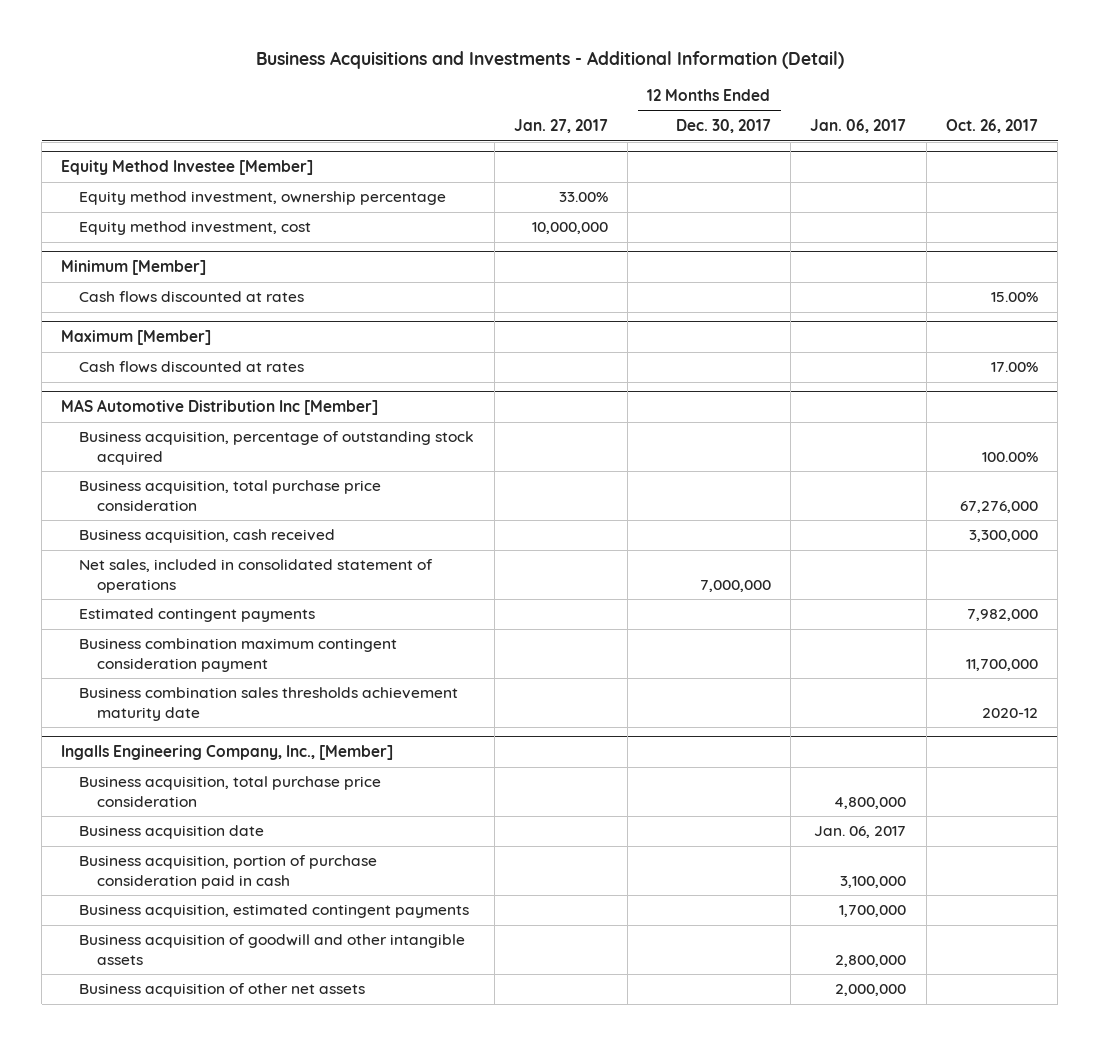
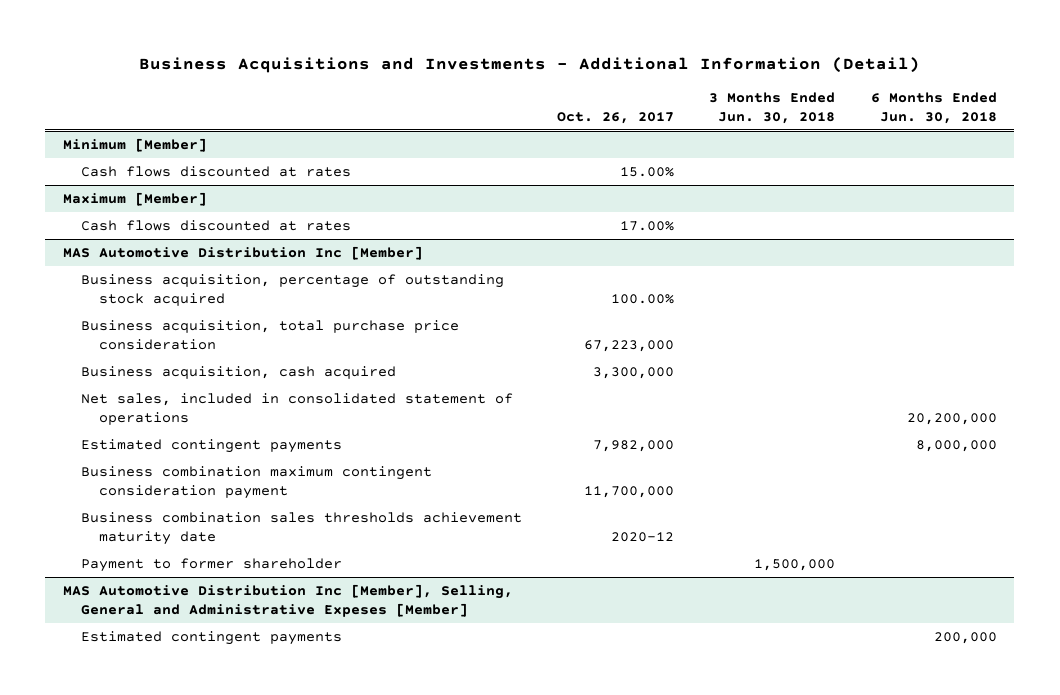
- | Jan. 27, 2017 | 12 Months Ended Dec. 30, 2017 | Jan. 06, 2017 | Oct. 26, 2017
+ | Oct. 26, 2017 | 3 Months Ended Jun. 30, 2018 | 6 Months Ended Jun. 30, 2018
- Equity Method Investee [Member]
- Equity method investment, ownership percentage | 33.00% | | |
- Equity method investment, cost | 10,000,000 | | |
@ MAS Automotive Distribution Inc [Member]
- Business acquisition, total purchase price consideration | | | | 67,276,000
- Business acquisition, cash received | | | | 3,300,000
+ Business acquisition, total purchase price consideration | 67,223,000 | |
+ Business acquisition, cash acquired | 3,300,000 | |
- Ingalls Engineering Company, Inc., [Member]
- Business acquisition, total purchase price consideration | | | 4,800,000 |
- Business acquisition date | | | Jan. 06, 2017 |
- Business acquisition, portion of purchase consideration paid in cash | | | 3,100,000 |
- Business acquisition, estimated contingent payments | | | 1,700,000 |
- Business acquisition of goodwill and other intangible assets | | | 2,800,000 |
- Business acquisition of other net assets | | | 2,000,000 |
@ MAS Automotive Distribution Inc [Member]
+ Payment to former shareholder | | 1,500,000 |
+ MAS Automotive Distribution Inc [Member], Selling, General and Administrative Expeses [Member]
+ Estimated contingent payments | | | 200,000

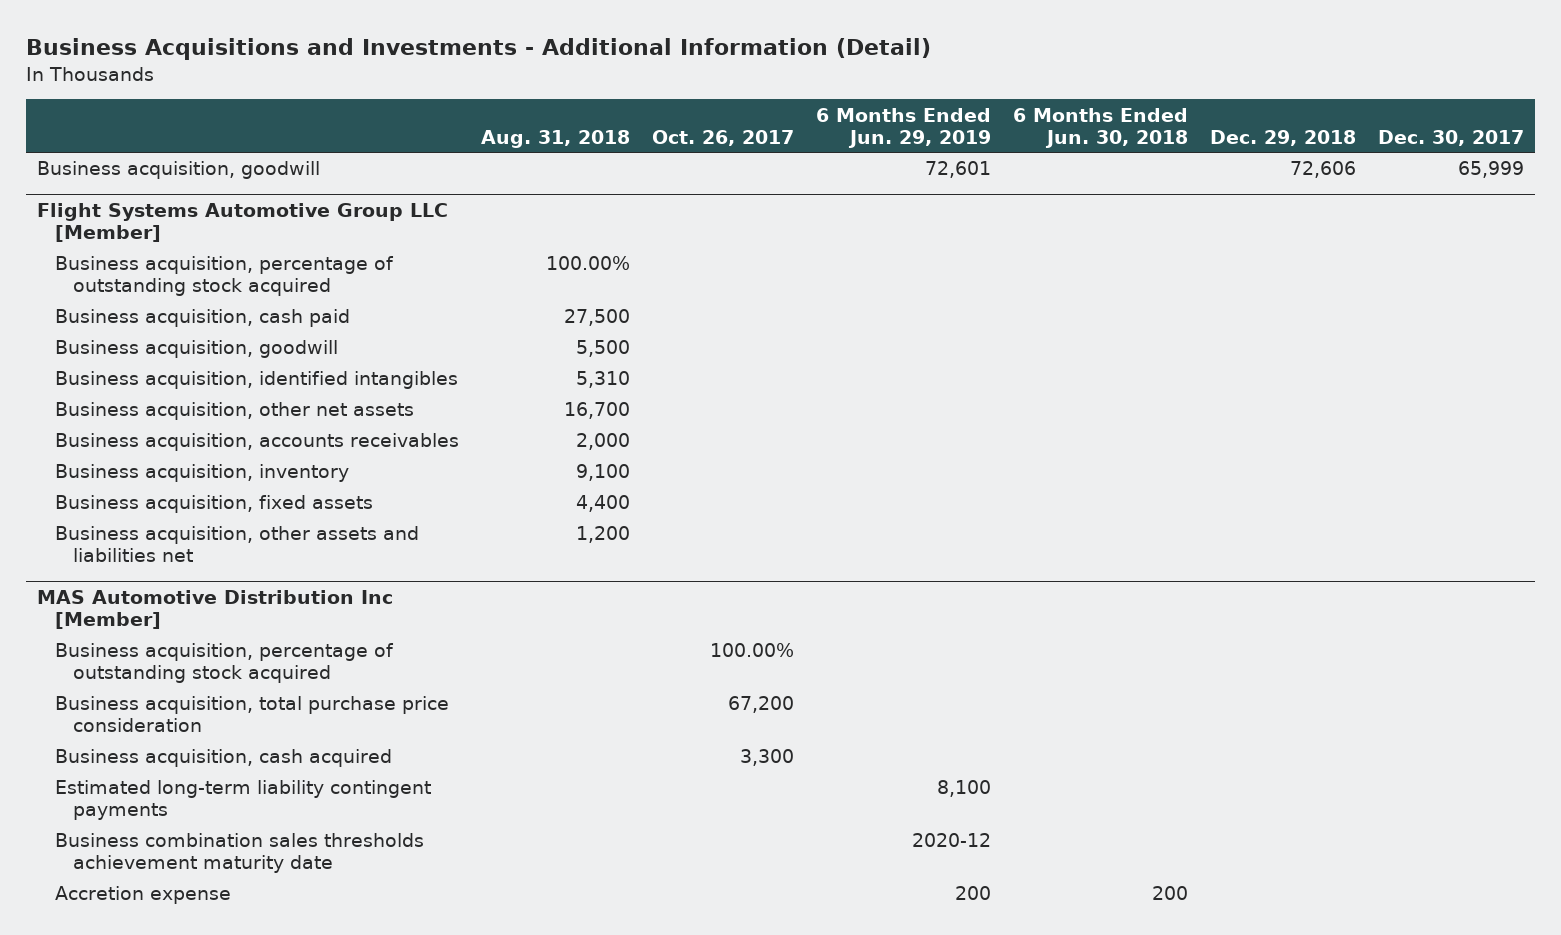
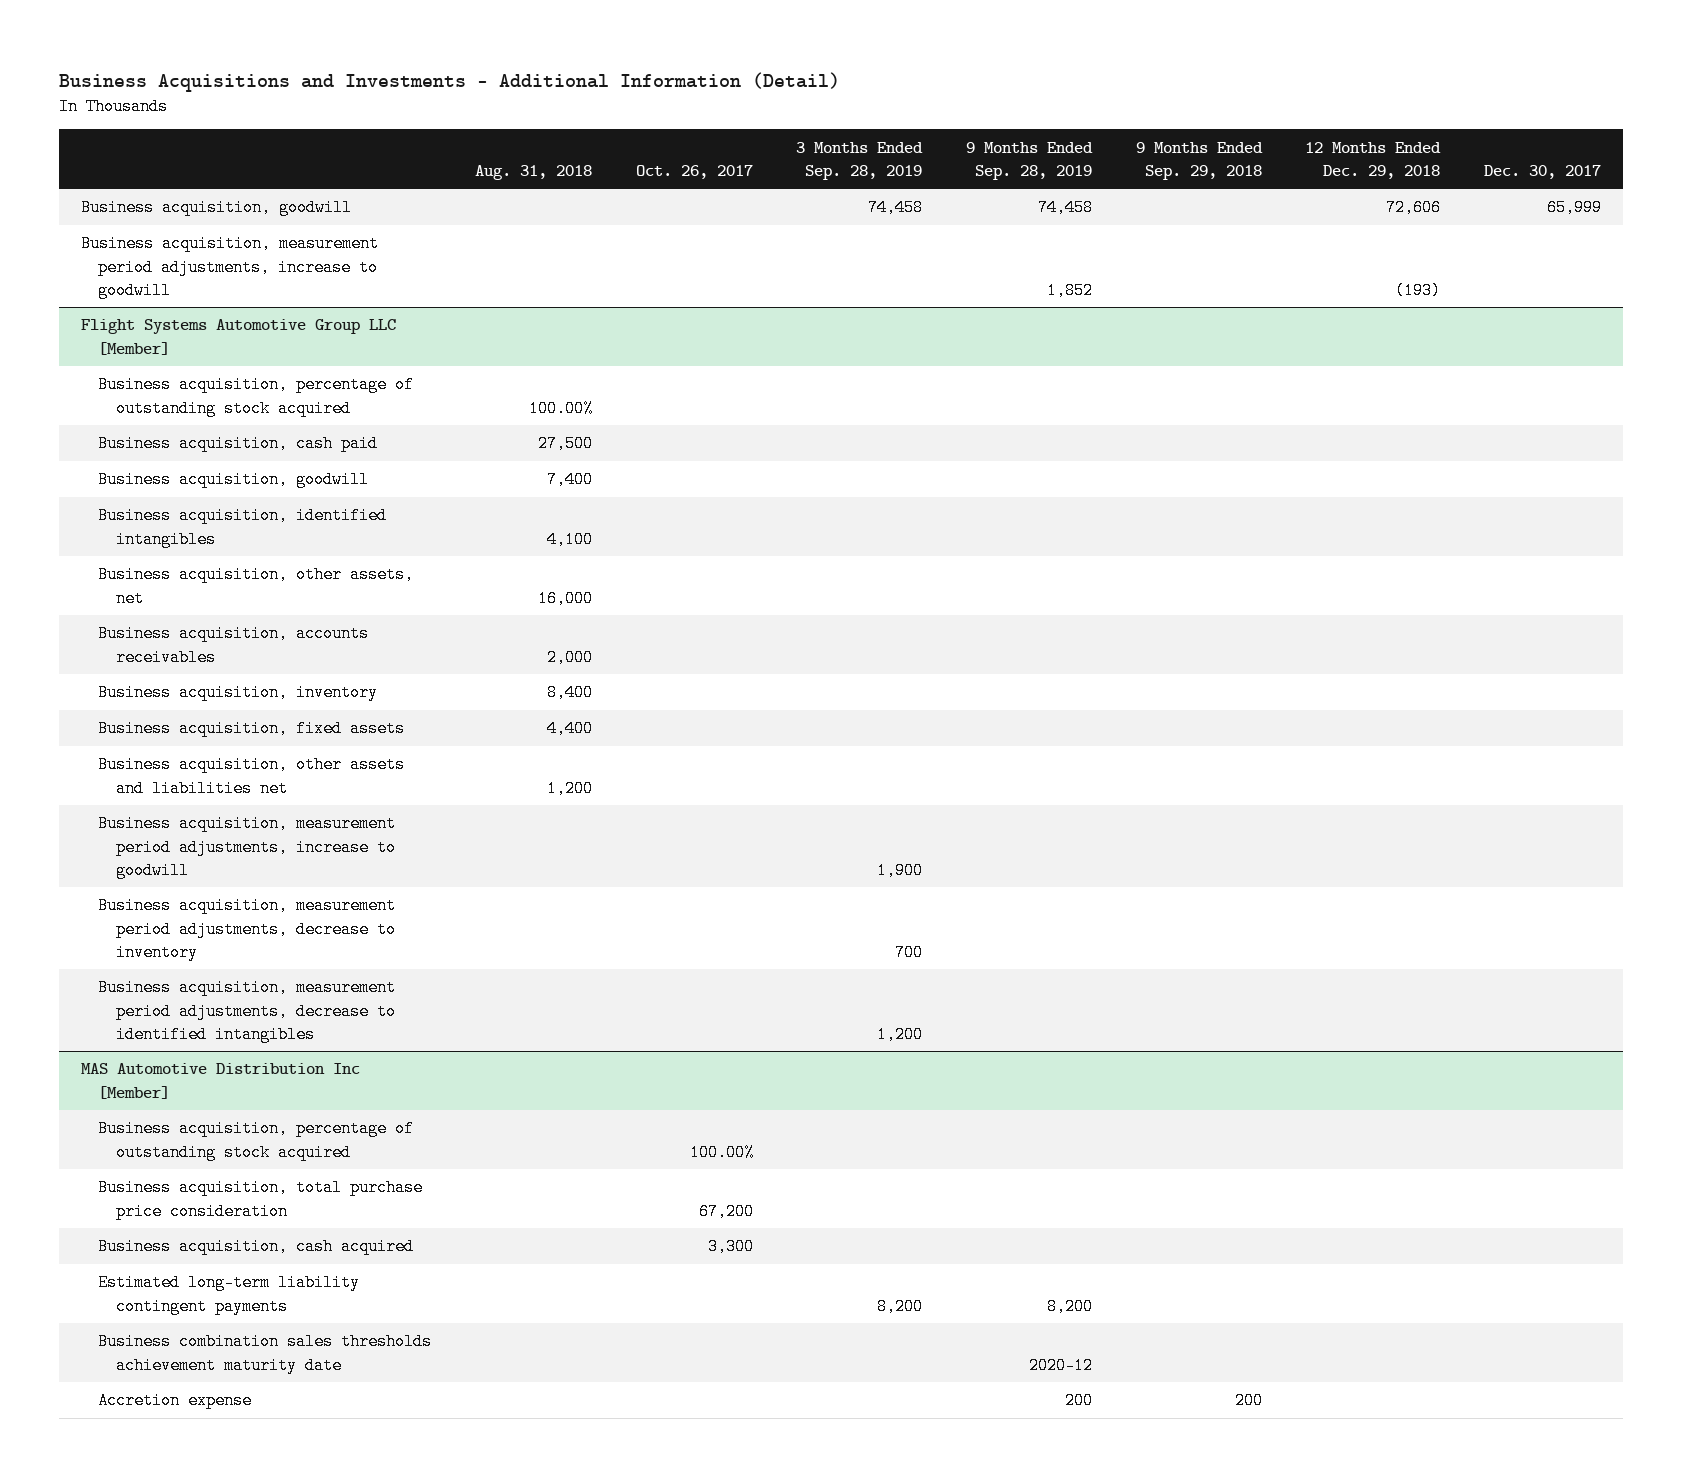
- | Aug. 31, 2018 | Oct. 26, 2017 | 6 Months Ended Jun. 29, 2019 | 6 Months Ended Jun. 30, 2018 | Dec. 29, 2018 | Dec. 30, 2017
+ | Aug. 31, 2018 | Oct. 26, 2017 | 3 Months Ended Sep. 28, 2019 | 9 Months Ended Sep. 28, 2019 | 9 Months Ended Sep. 29, 2018 | 12 Months Ended Dec. 29, 2018 | Dec. 30, 2017
+ Business acquisition, measurement period adjustments, increase to goodwill | | | | 1,852 | | (193) |
@ Flight Systems Automotive Group LLC [Member]
- Business acquisition, goodwill | 5,500 | | | | |
- Business acquisition, identified intangibles | 5,310 | | | | |
- Business acquisition, other net assets | 16,700 | | | | |
+ Business acquisition, goodwill | 7,400 | | | | | |
+ Business acquisition, identified intangibles | 4,100 | | | | | |
+ Business acquisition, other assets, net | 16,000 | | | | | |
- Business acquisition, inventory | 9,100 | | | | |
+ Business acquisition, inventory | 8,400 | | | | | |
+ Business acquisition, measurement period adjustments, increase to goodwill | | | 1,900 | | | |
+ Business acquisition, measurement period adjustments, decrease to inventory | | | 700 | | | |
+ Business acquisition, measurement period adjustments, decrease to identified intangibles | | | 1,200 | | | |

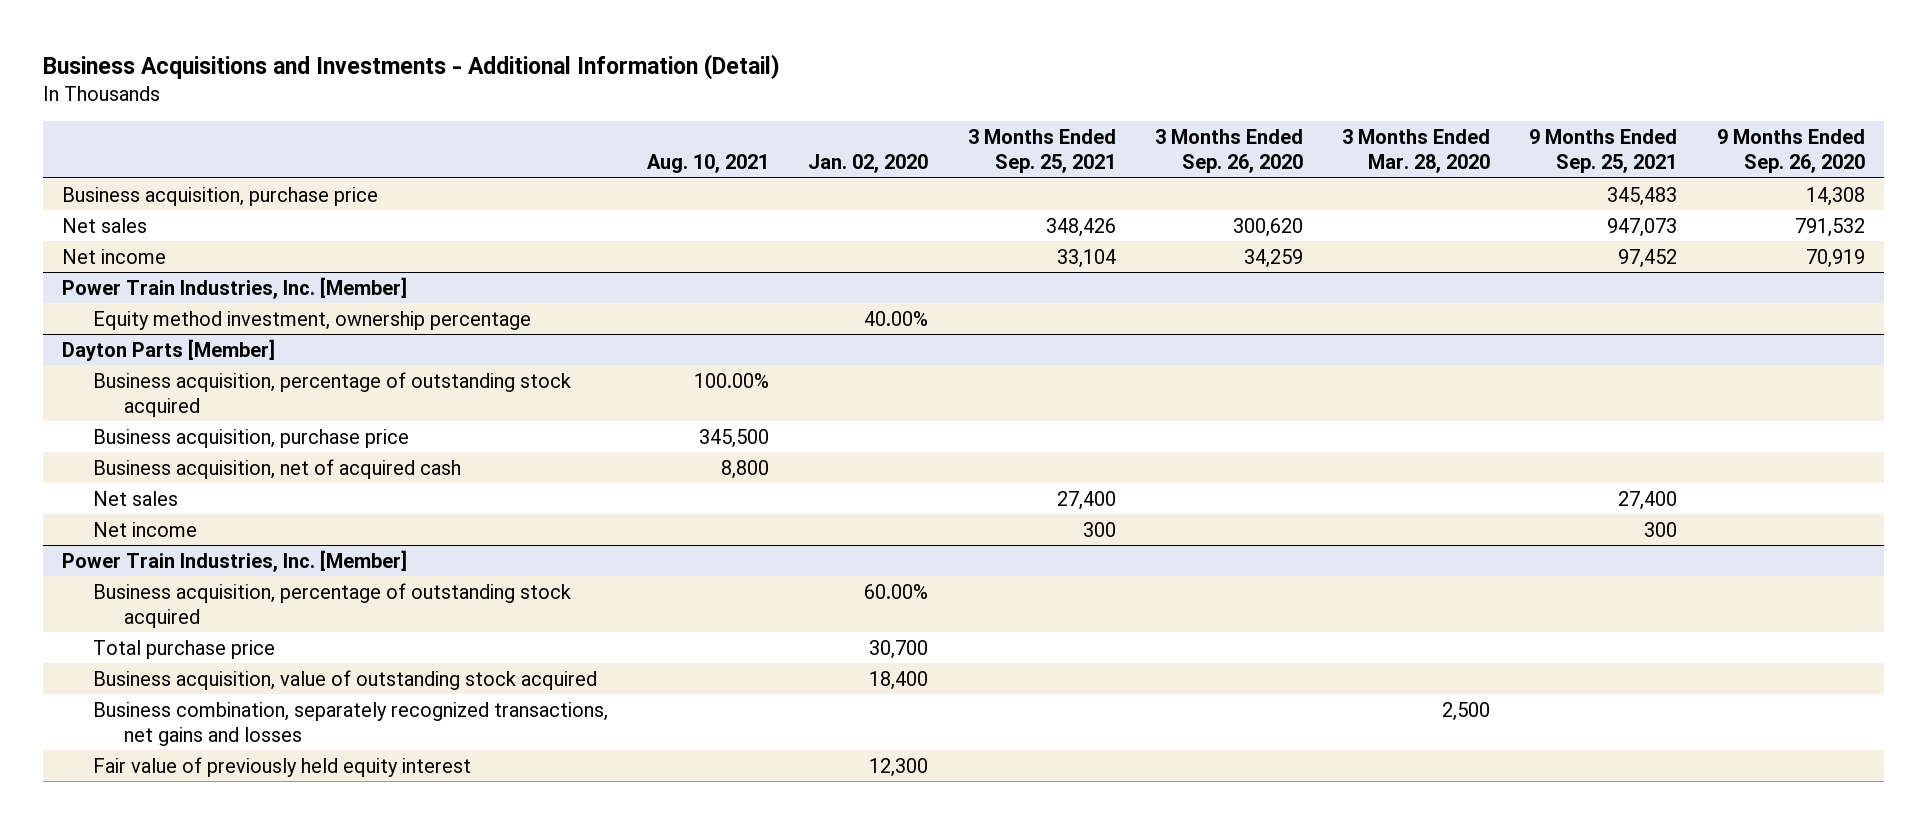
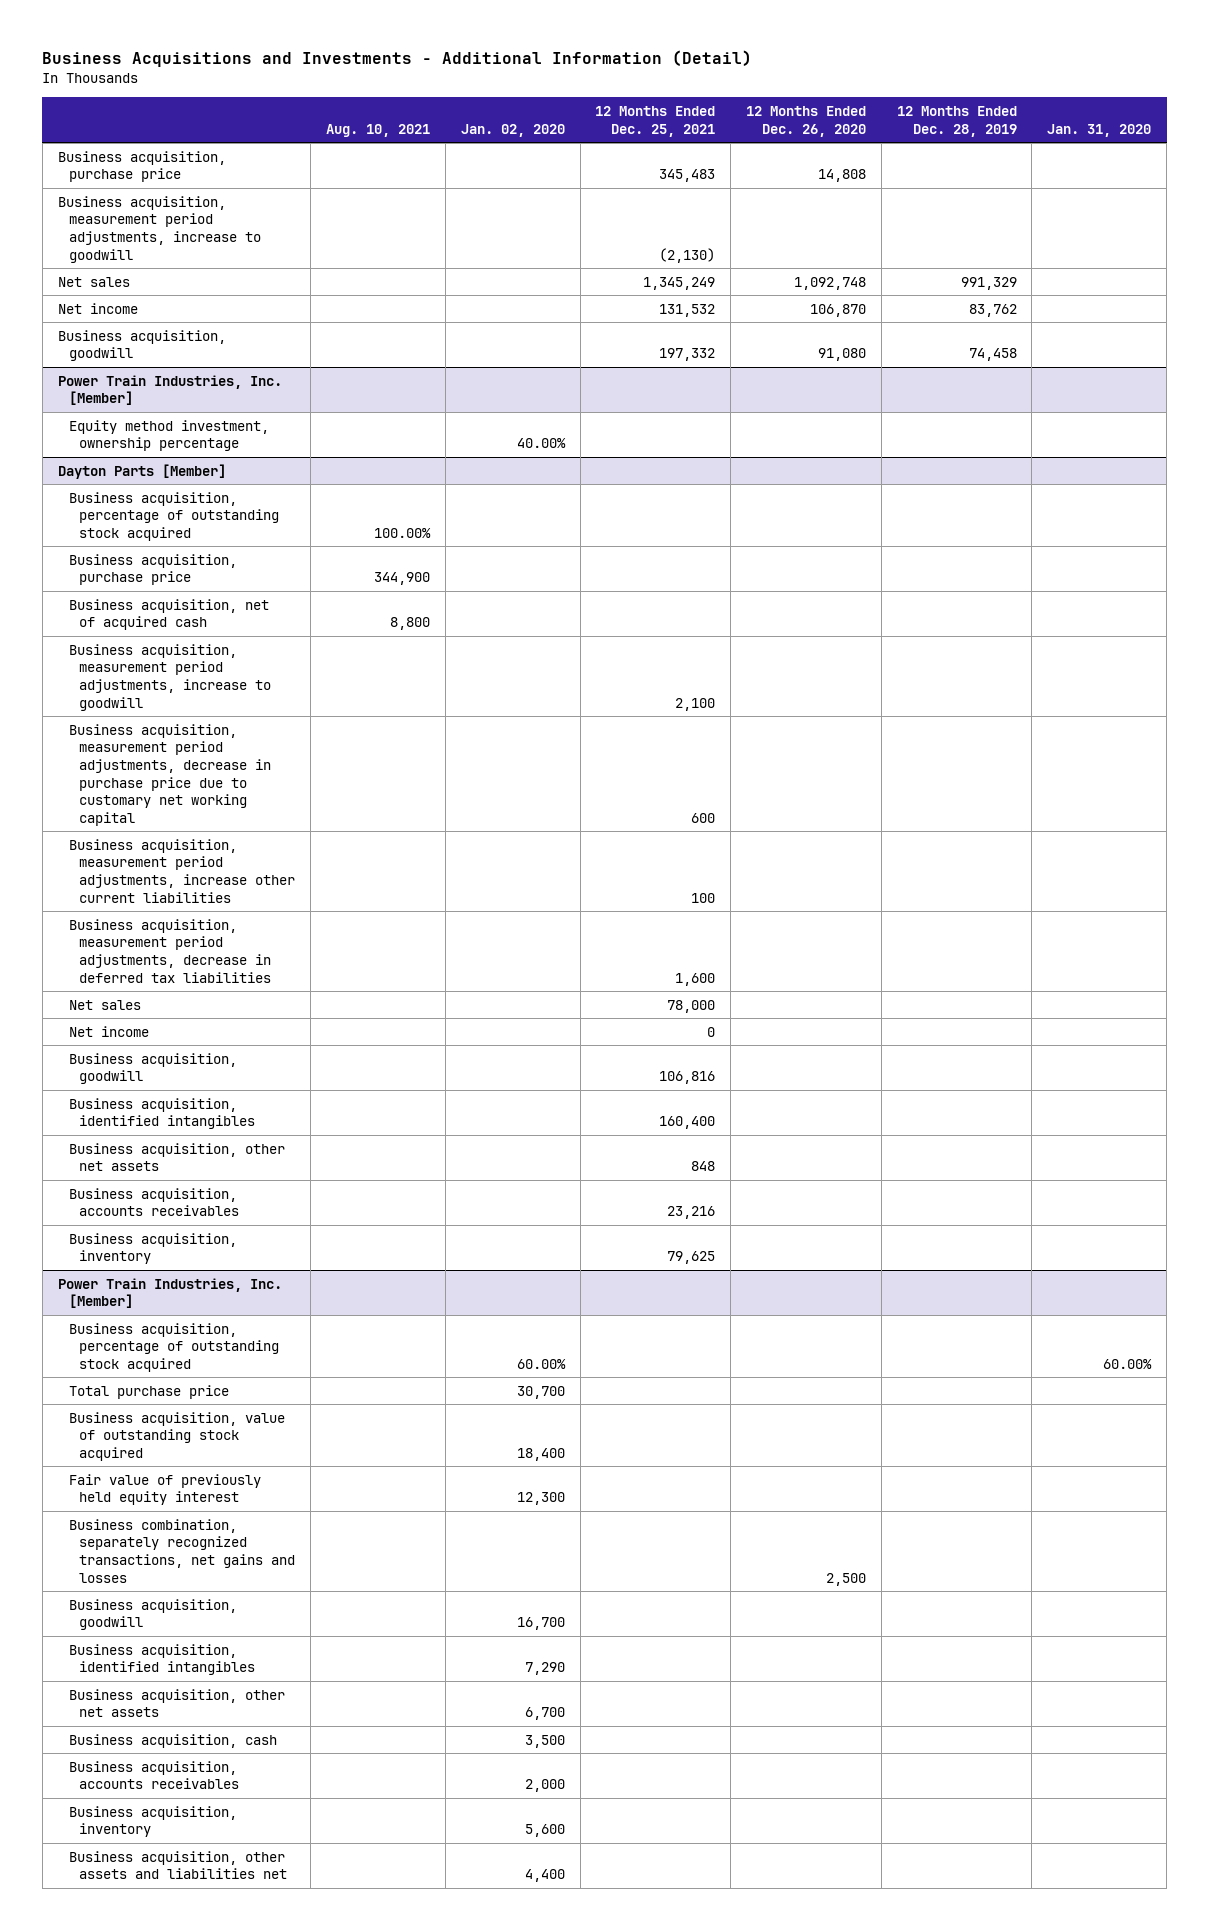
- | Aug. 10, 2021 | Jan. 02, 2020 | 3 Months Ended Sep. 25, 2021 | 3 Months Ended Sep. 26, 2020 | 3 Months Ended Mar. 28, 2020 | 9 Months Ended Sep. 25, 2021 | 9 Months Ended Sep. 26, 2020
+ | Aug. 10, 2021 | Jan. 02, 2020 | 12 Months Ended Dec. 25, 2021 | 12 Months Ended Dec. 26, 2020 | 12 Months Ended Dec. 28, 2019 | Jan. 31, 2020
+ Business acquisition, measurement period adjustments, increase to goodwill | | | (2,130) | | |
+ Business acquisition, goodwill | | | 197,332 | 91,080 | 74,458 |
@ Dayton Parts [Member]
- Business acquisition, purchase price | 345,500 | | | | | |
+ Business acquisition, purchase price | 344,900 | | | | |
+ Business acquisition, measurement period adjustments, increase to goodwill | | | 2,100 | | |
+ Business acquisition, measurement period adjustments, decrease in purchase price due to customary net working capital | | | 600 | | |
+ Business acquisition, measurement period adjustments, increase other current liabilities | | | 100 | | |
+ Business acquisition, measurement period adjustments, decrease in deferred tax liabilities | | | 1,600 | | |
+ Business acquisition, goodwill | | | 106,816 | | |
+ Business acquisition, identified intangibles | | | 160,400 | | |
+ Business acquisition, other net assets | | | 848 | | |
+ Business acquisition, accounts receivables | | | 23,216 | | |
+ Business acquisition, inventory | | | 79,625 | | |
@ Power Train Industries, Inc. [Member]
moved down: Business combination, separately recognized transactions, net gains and losses | | | | 2,500 | |
+ Business acquisition, goodwill | | 16,700 | | | |
+ Business acquisition, identified intangibles | | 7,290 | | | |
+ Business acquisition, other net assets | | 6,700 | | | |
+ Business acquisition, cash | | 3,500 | | | |
+ Business acquisition, accounts receivables | | 2,000 | | | |
+ Business acquisition, inventory | | 5,600 | | | |
+ Business acquisition, other assets and liabilities net | | 4,400 | | | |

